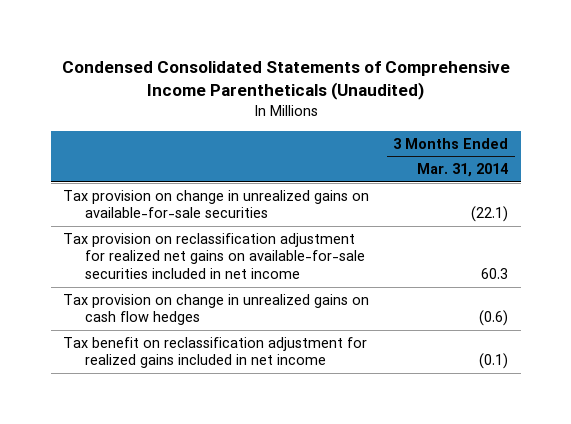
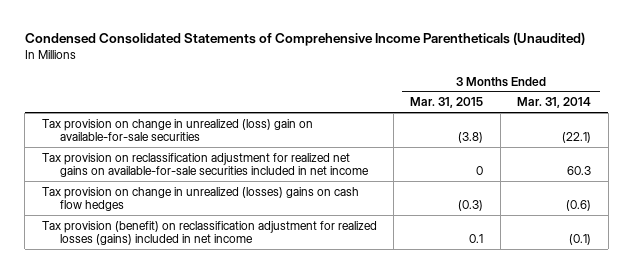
- | 3 Months Ended Mar. 31, 2014
+ | 3 Months Ended Mar. 31, 2015 | 3 Months Ended Mar. 31, 2014
- Tax provision on change in unrealized gains on available-for-sale securities | (22.1)
+ Tax provision on change in unrealized (loss) gain on available-for-sale securities | (3.8) | (22.1)
- Tax provision on change in unrealized gains on cash flow hedges | (0.6)
- Tax benefit on reclassification adjustment for realized gains included in net income | (0.1)
+ Tax provision on change in unrealized (losses) gains on cash flow hedges | (0.3) | (0.6)
+ Tax provision (benefit) on reclassification adjustment for realized losses (gains) included in net income | 0.1 | (0.1)

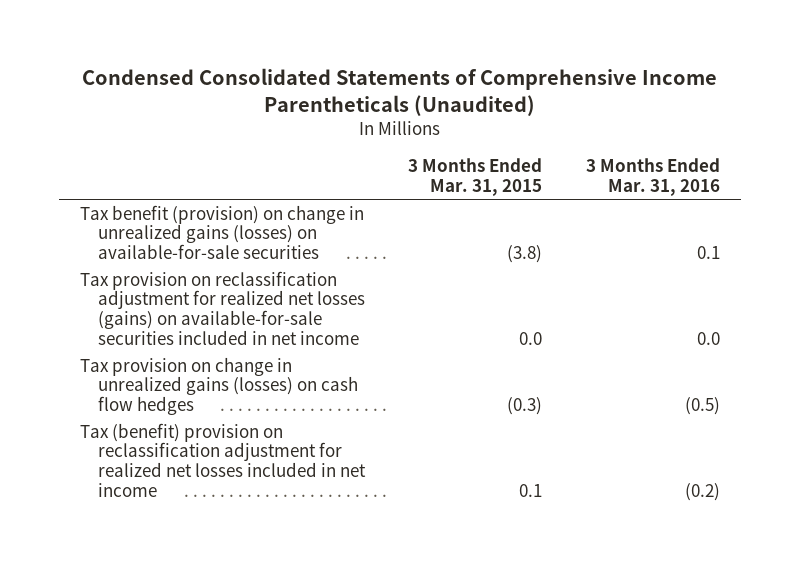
- | 3 Months Ended Mar. 31, 2015 | 3 Months Ended Mar. 31, 2014
+ | 3 Months Ended Mar. 31, 2015 | 3 Months Ended Mar. 31, 2016
- Tax provision on change in unrealized (loss) gain on available-for-sale securities | (3.8) | (22.1)
- Tax provision on reclassification adjustment for realized net gains on available-for-sale securities included in net income | 0 | 60.3
- Tax provision on change in unrealized (losses) gains on cash flow hedges | (0.3) | (0.6)
- Tax provision (benefit) on reclassification adjustment for realized losses (gains) included in net income | 0.1 | (0.1)
+ Tax benefit (provision) on change in unrealized gains (losses) on available-for-sale securities | (3.8) | 0.1
+ Tax provision on reclassification adjustment for realized net losses (gains) on available-for-sale securities included in net income | 0.0 | 0.0
+ Tax provision on change in unrealized gains (losses) on cash flow hedges | (0.3) | (0.5)
+ Tax (benefit) provision on reclassification adjustment for realized net losses included in net income | 0.1 | (0.2)

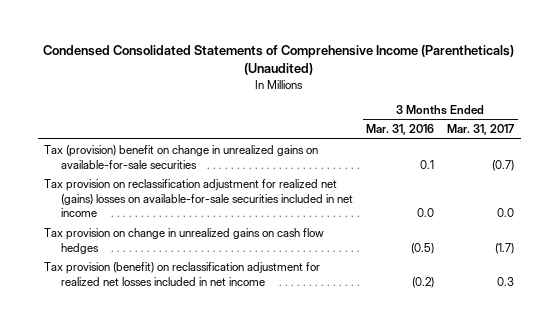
- Condensed Consolidated Statements of Comprehensive Income Parentheticals (Unaudited)
+ Condensed Consolidated Statements of Comprehensive Income (Parentheticals) (Unaudited)
- | 3 Months Ended Mar. 31, 2015 | 3 Months Ended Mar. 31, 2016
+ | 3 Months Ended Mar. 31, 2016 | 3 Months Ended Mar. 31, 2017
- Tax benefit (provision) on change in unrealized gains (losses) on available-for-sale securities | (3.8) | 0.1
- Tax provision on reclassification adjustment for realized net losses (gains) on available-for-sale securities included in net income | 0.0 | 0.0
- Tax provision on change in unrealized gains (losses) on cash flow hedges | (0.3) | (0.5)
- Tax (benefit) provision on reclassification adjustment for realized net losses included in net income | 0.1 | (0.2)
+ Tax (provision) benefit on change in unrealized gains on available-for-sale securities | 0.1 | (0.7)
+ Tax provision on reclassification adjustment for realized net (gains) losses on available-for-sale securities included in net income | 0.0 | 0.0
+ Tax provision on change in unrealized gains on cash flow hedges | (0.5) | (1.7)
+ Tax provision (benefit) on reclassification adjustment for realized net losses included in net income | (0.2) | 0.3

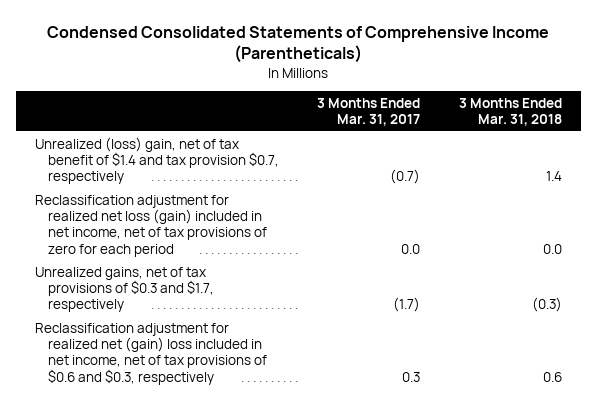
- Condensed Consolidated Statements of Comprehensive Income (Parentheticals) (Unaudited)
+ Condensed Consolidated Statements of Comprehensive Income (Parentheticals)
- | 3 Months Ended Mar. 31, 2016 | 3 Months Ended Mar. 31, 2017
+ | 3 Months Ended Mar. 31, 2017 | 3 Months Ended Mar. 31, 2018
- Tax (provision) benefit on change in unrealized gains on available-for-sale securities | 0.1 | (0.7)
- Tax provision on reclassification adjustment for realized net (gains) losses on available-for-sale securities included in net income | 0.0 | 0.0
- Tax provision on change in unrealized gains on cash flow hedges | (0.5) | (1.7)
- Tax provision (benefit) on reclassification adjustment for realized net losses included in net income | (0.2) | 0.3
+ Unrealized (loss) gain, net of tax benefit of $1.4 and tax provision $0.7, respectively | (0.7) | 1.4
+ Reclassification adjustment for realized net loss (gain) included in net income, net of tax provisions of zero for each period | 0.0 | 0.0
+ Unrealized gains, net of tax provisions of $0.3 and $1.7, respectively | (1.7) | (0.3)
+ Reclassification adjustment for realized net (gain) loss included in net income, net of tax provisions of $0.6 and $0.3, respectively | 0.3 | 0.6

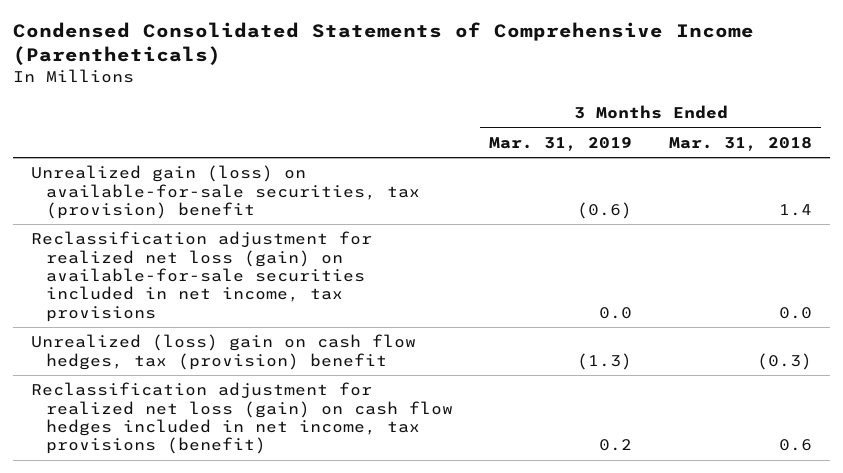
- | 3 Months Ended Mar. 31, 2017 | 3 Months Ended Mar. 31, 2018
+ | 3 Months Ended Mar. 31, 2019 | 3 Months Ended Mar. 31, 2018
- Unrealized (loss) gain, net of tax benefit of $1.4 and tax provision $0.7, respectively | (0.7) | 1.4
- Reclassification adjustment for realized net loss (gain) included in net income, net of tax provisions of zero for each period | 0.0 | 0.0
- Unrealized gains, net of tax provisions of $0.3 and $1.7, respectively | (1.7) | (0.3)
- Reclassification adjustment for realized net (gain) loss included in net income, net of tax provisions of $0.6 and $0.3, respectively | 0.3 | 0.6
+ Unrealized gain (loss) on available-for-sale securities, tax (provision) benefit | (0.6) | 1.4
+ Reclassification adjustment for realized net loss (gain) on available-for-sale securities included in net income, tax provisions | 0.0 | 0.0
+ Unrealized (loss) gain on cash flow hedges, tax (provision) benefit | (1.3) | (0.3)
+ Reclassification adjustment for realized net loss (gain) on cash flow hedges included in net income, tax provisions (benefit) | 0.2 | 0.6

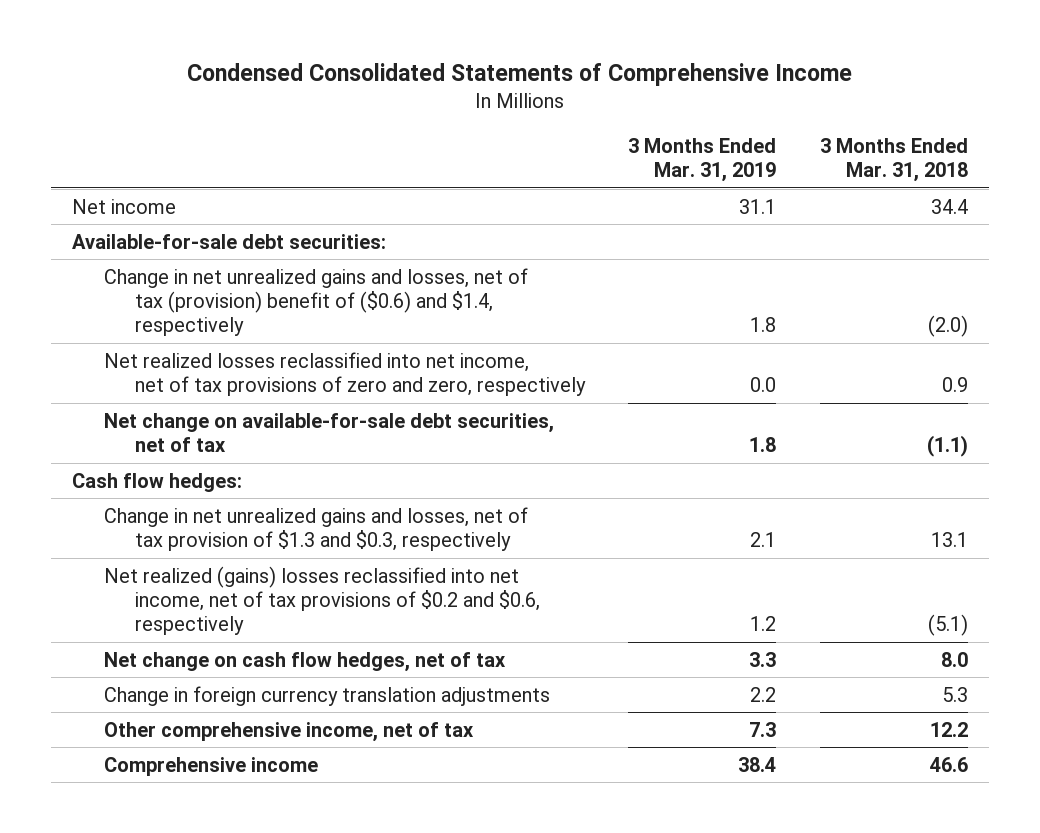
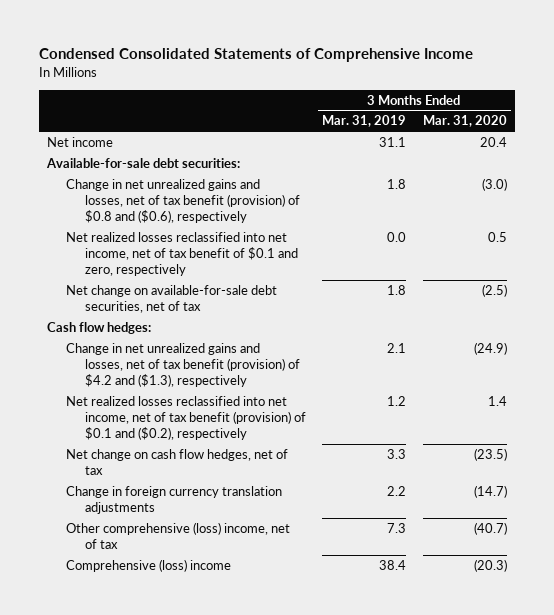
- | 3 Months Ended Mar. 31, 2019 | 3 Months Ended Mar. 31, 2018
+ | 3 Months Ended Mar. 31, 2019 | 3 Months Ended Mar. 31, 2020
- Change in net unrealized gains and losses, net of tax (provision) benefit of ($0.6) and $1.4, respectively | 1.8 | (2.0)
- Net realized losses reclassified into net income, net of tax provisions of zero and zero, respectively | 0.0 | 0.9
+ Change in net unrealized gains and losses, net of tax benefit (provision) of $0.8 and ($0.6), respectively | 1.8 | (3.0)
+ Net realized losses reclassified into net income, net of tax benefit of $0.1 and zero, respectively | 0.0 | 0.5
- Change in net unrealized gains and losses, net of tax provision of $1.3 and $0.3, respectively | 2.1 | 13.1
- Net realized (gains) losses reclassified into net income, net of tax provisions of $0.2 and $0.6, respectively | 1.2 | (5.1)
+ Change in net unrealized gains and losses, net of tax benefit (provision) of $4.2 and ($1.3), respectively | 2.1 | (24.9)
+ Net realized losses reclassified into net income, net of tax benefit (provision) of $0.1 and ($0.2), respectively | 1.2 | 1.4
- Other comprehensive income, net of tax | 7.3 | 12.2
- Comprehensive income | 38.4 | 46.6
+ Other comprehensive (loss) income, net of tax | 7.3 | (40.7)
+ Comprehensive (loss) income | 38.4 | (20.3)

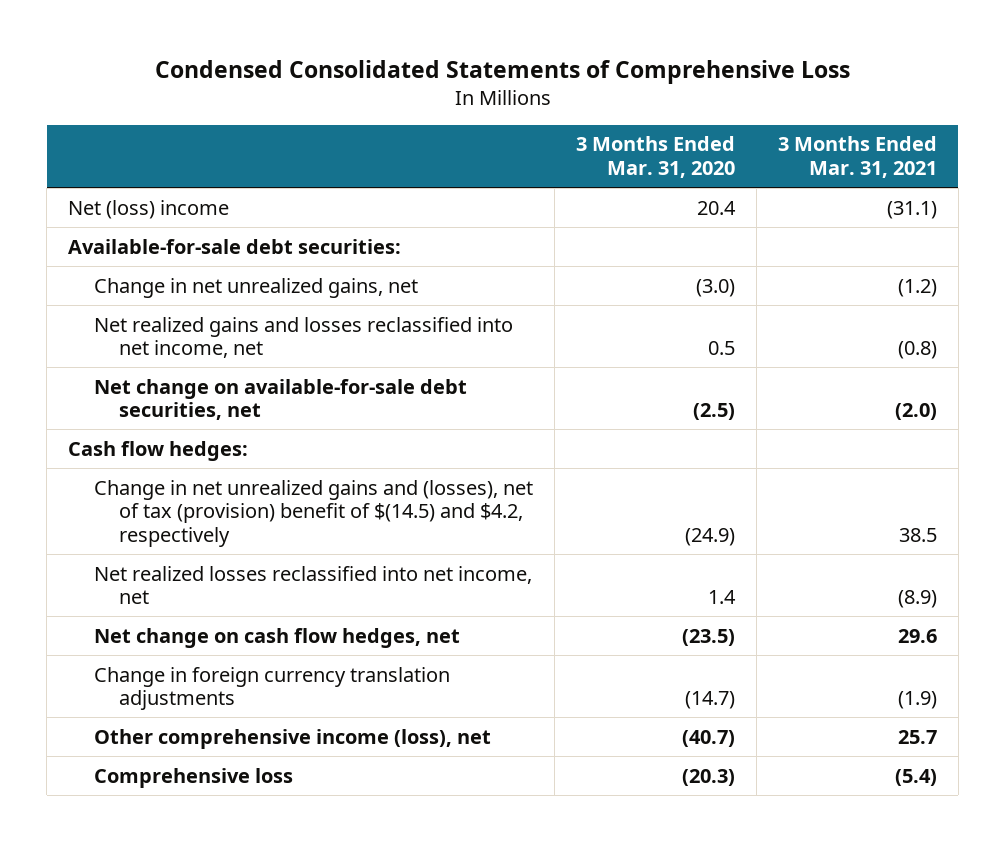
- Condensed Consolidated Statements of Comprehensive Income
+ Condensed Consolidated Statements of Comprehensive Loss
- | 3 Months Ended Mar. 31, 2019 | 3 Months Ended Mar. 31, 2020
+ | 3 Months Ended Mar. 31, 2020 | 3 Months Ended Mar. 31, 2021
- Net income | 31.1 | 20.4
+ Net (loss) income | 20.4 | (31.1)
- Change in net unrealized gains and losses, net of tax benefit (provision) of $0.8 and ($0.6), respectively | 1.8 | (3.0)
- Net realized losses reclassified into net income, net of tax benefit of $0.1 and zero, respectively | 0.0 | 0.5
- Net change on available-for-sale debt securities, net of tax | 1.8 | (2.5)
+ Change in net unrealized gains, net | (3.0) | (1.2)
+ Net realized gains and losses reclassified into net income, net | 0.5 | (0.8)
+ Net change on available-for-sale debt securities, net | (2.5) | (2.0)
- Change in net unrealized gains and losses, net of tax benefit (provision) of $4.2 and ($1.3), respectively | 2.1 | (24.9)
- Net realized losses reclassified into net income, net of tax benefit (provision) of $0.1 and ($0.2), respectively | 1.2 | 1.4
- Net change on cash flow hedges, net of tax | 3.3 | (23.5)
+ Change in net unrealized gains and (losses), net of tax (provision) benefit of $(14.5) and $4.2, respectively | (24.9) | 38.5
+ Net realized losses reclassified into net income, net | 1.4 | (8.9)
+ Net change on cash flow hedges, net | (23.5) | 29.6
- Other comprehensive (loss) income, net of tax | 7.3 | (40.7)
- Comprehensive (loss) income | 38.4 | (20.3)
+ Other comprehensive income (loss), net | (40.7) | 25.7
+ Comprehensive loss | (20.3) | (5.4)

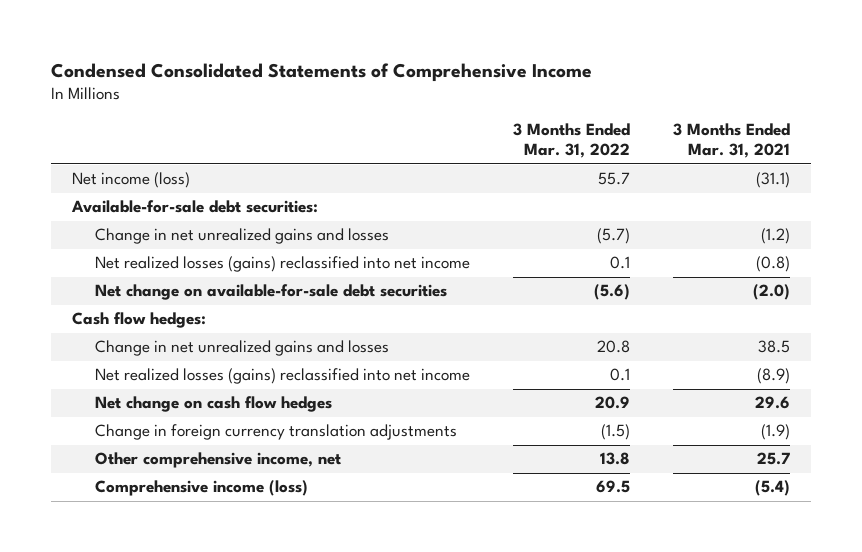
- Condensed Consolidated Statements of Comprehensive Loss
+ Condensed Consolidated Statements of Comprehensive Income
- | 3 Months Ended Mar. 31, 2020 | 3 Months Ended Mar. 31, 2021
+ | 3 Months Ended Mar. 31, 2022 | 3 Months Ended Mar. 31, 2021
- Net (loss) income | 20.4 | (31.1)
+ Net income (loss) | 55.7 | (31.1)
- Change in net unrealized gains, net | (3.0) | (1.2)
- Net realized gains and losses reclassified into net income, net | 0.5 | (0.8)
- Net change on available-for-sale debt securities, net | (2.5) | (2.0)
+ Change in net unrealized gains and losses | (5.7) | (1.2)
+ Net realized losses (gains) reclassified into net income | 0.1 | (0.8)
+ Net change on available-for-sale debt securities | (5.6) | (2.0)
- Change in net unrealized gains and (losses), net of tax (provision) benefit of $(14.5) and $4.2, respectively | (24.9) | 38.5
- Net realized losses reclassified into net income, net | 1.4 | (8.9)
- Net change on cash flow hedges, net | (23.5) | 29.6
+ Change in net unrealized gains and losses | 20.8 | 38.5
+ Net realized losses (gains) reclassified into net income | 0.1 | (8.9)
+ Net change on cash flow hedges | 20.9 | 29.6
- Other comprehensive income (loss), net | (40.7) | 25.7
- Comprehensive loss | (20.3) | (5.4)
+ Other comprehensive income, net | 13.8 | 25.7
+ Comprehensive income (loss) | 69.5 | (5.4)

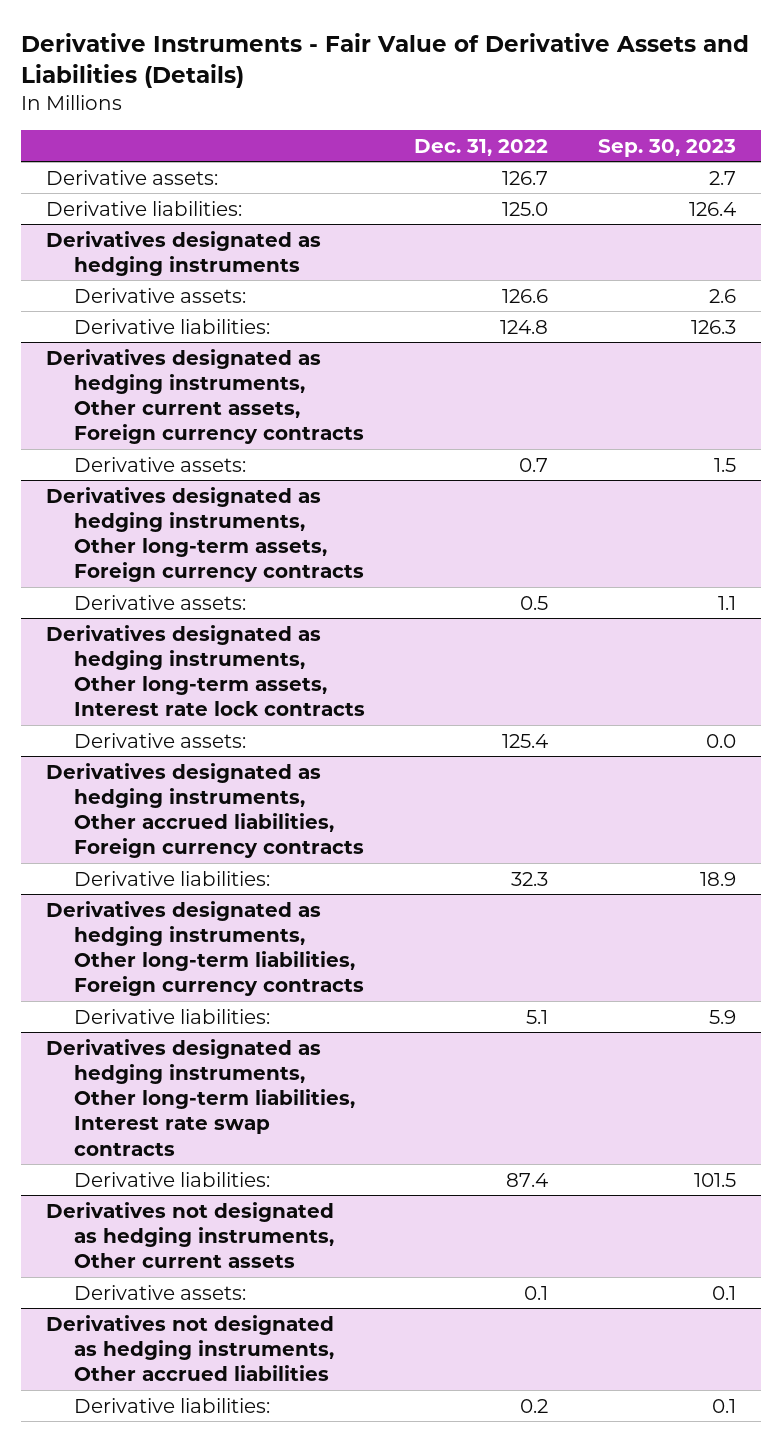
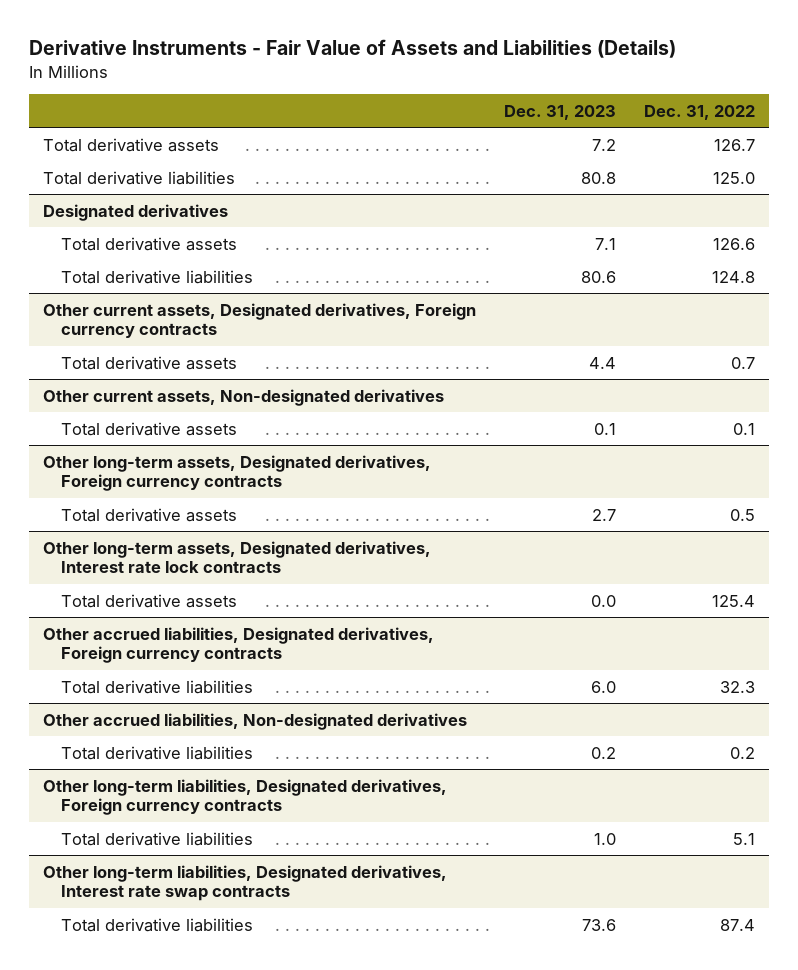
- Derivative Instruments - Fair Value of Derivative Assets and Liabilities (Details)
+ Derivative Instruments - Fair Value of Assets and Liabilities (Details)
- | Dec. 31, 2022 | Sep. 30, 2023
+ | Dec. 31, 2023 | Dec. 31, 2022
- Derivative assets: | 126.7 | 2.7
- Derivative liabilities: | 125.0 | 126.4
- Derivatives designated as hedging instruments
- Derivative assets: | 126.6 | 2.6
- Derivative liabilities: | 124.8 | 126.3
- Derivatives designated as hedging instruments, Other current assets, Foreign currency contracts
- Derivative assets: | 0.7 | 1.5
- Derivatives designated as hedging instruments, Other long-term assets, Foreign currency contracts
- Derivative assets: | 0.5 | 1.1
- Derivatives designated as hedging instruments, Other long-term assets, Interest rate lock contracts
- Derivative assets: | 125.4 | 0.0
- Derivatives designated as hedging instruments, Other accrued liabilities, Foreign currency contracts
- Derivative liabilities: | 32.3 | 18.9
- Derivatives designated as hedging instruments, Other long-term liabilities, Foreign currency contracts
- Derivative liabilities: | 5.1 | 5.9
- Derivatives designated as hedging instruments, Other long-term liabilities, Interest rate swap contracts
- Derivative liabilities: | 87.4 | 101.5
- Derivatives not designated as hedging instruments, Other current assets
- Derivative assets: | 0.1 | 0.1
- Derivatives not designated as hedging instruments, Other accrued liabilities
- Derivative liabilities: | 0.2 | 0.1
+ Total derivative assets | 7.2 | 126.7
+ Total derivative liabilities | 80.8 | 125.0
+ Designated derivatives
+ Total derivative assets | 7.1 | 126.6
+ Total derivative liabilities | 80.6 | 124.8
+ Other current assets, Designated derivatives, Foreign currency contracts
+ Total derivative assets | 4.4 | 0.7
+ Other current assets, Non-designated derivatives
+ Total derivative assets | 0.1 | 0.1
+ Other long-term assets, Designated derivatives, Foreign currency contracts
+ Total derivative assets | 2.7 | 0.5
+ Other long-term assets, Designated derivatives, Interest rate lock contracts
+ Total derivative assets | 0.0 | 125.4
+ Other accrued liabilities, Designated derivatives, Foreign currency contracts
+ Total derivative liabilities | 6.0 | 32.3
+ Other accrued liabilities, Non-designated derivatives
+ Total derivative liabilities | 0.2 | 0.2
+ Other long-term liabilities, Designated derivatives, Foreign currency contracts
+ Total derivative liabilities | 1.0 | 5.1
+ Other long-term liabilities, Designated derivatives, Interest rate swap contracts
+ Total derivative liabilities | 73.6 | 87.4

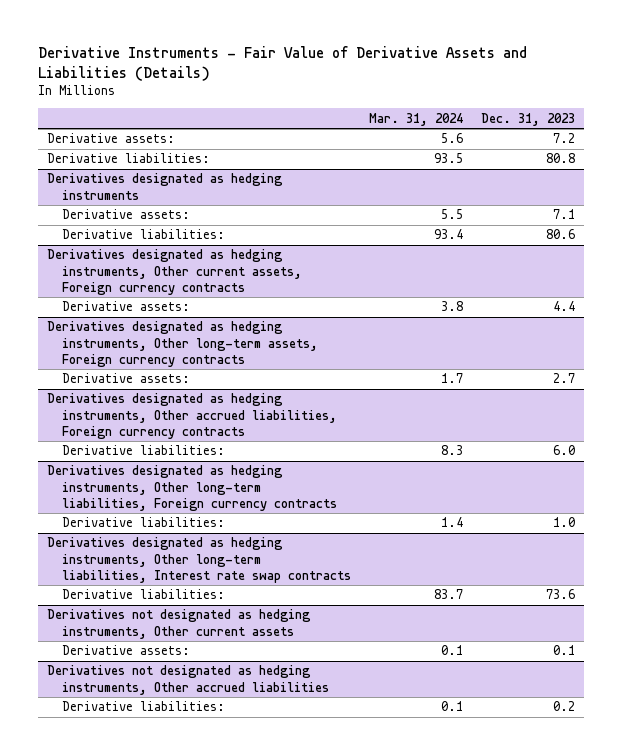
- Derivative Instruments - Fair Value of Assets and Liabilities (Details)
+ Derivative Instruments - Fair Value of Derivative Assets and Liabilities (Details)
- | Dec. 31, 2023 | Dec. 31, 2022
+ | Mar. 31, 2024 | Dec. 31, 2023
- Total derivative assets | 7.2 | 126.7
- Total derivative liabilities | 80.8 | 125.0
- Designated derivatives
- Total derivative assets | 7.1 | 126.6
- Total derivative liabilities | 80.6 | 124.8
- Other current assets, Designated derivatives, Foreign currency contracts
- Total derivative assets | 4.4 | 0.7
- Other current assets, Non-designated derivatives
- Total derivative assets | 0.1 | 0.1
- Other long-term assets, Designated derivatives, Foreign currency contracts
- Total derivative assets | 2.7 | 0.5
- Other long-term assets, Designated derivatives, Interest rate lock contracts
- Total derivative assets | 0.0 | 125.4
- Other accrued liabilities, Designated derivatives, Foreign currency contracts
- Total derivative liabilities | 6.0 | 32.3
- Other accrued liabilities, Non-designated derivatives
- Total derivative liabilities | 0.2 | 0.2
- Other long-term liabilities, Designated derivatives, Foreign currency contracts
- Total derivative liabilities | 1.0 | 5.1
- Other long-term liabilities, Designated derivatives, Interest rate swap contracts
- Total derivative liabilities | 73.6 | 87.4
+ Derivative assets: | 5.6 | 7.2
+ Derivative liabilities: | 93.5 | 80.8
+ Derivatives designated as hedging instruments
+ Derivative assets: | 5.5 | 7.1
+ Derivative liabilities: | 93.4 | 80.6
+ Derivatives designated as hedging instruments, Other current assets, Foreign currency contracts
+ Derivative assets: | 3.8 | 4.4
+ Derivatives designated as hedging instruments, Other long-term assets, Foreign currency contracts
+ Derivative assets: | 1.7 | 2.7
+ Derivatives designated as hedging instruments, Other accrued liabilities, Foreign currency contracts
+ Derivative liabilities: | 8.3 | 6.0
+ Derivatives designated as hedging instruments, Other long-term liabilities, Foreign currency contracts
+ Derivative liabilities: | 1.4 | 1.0
+ Derivatives designated as hedging instruments, Other long-term liabilities, Interest rate swap contracts
+ Derivative liabilities: | 83.7 | 73.6
+ Derivatives not designated as hedging instruments, Other current assets
+ Derivative assets: | 0.1 | 0.1
+ Derivatives not designated as hedging instruments, Other accrued liabilities
+ Derivative liabilities: | 0.1 | 0.2

